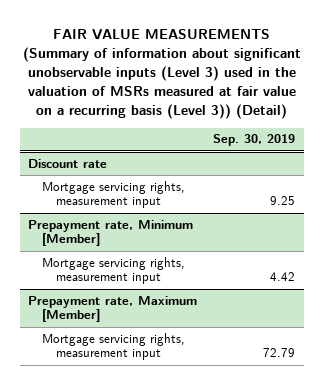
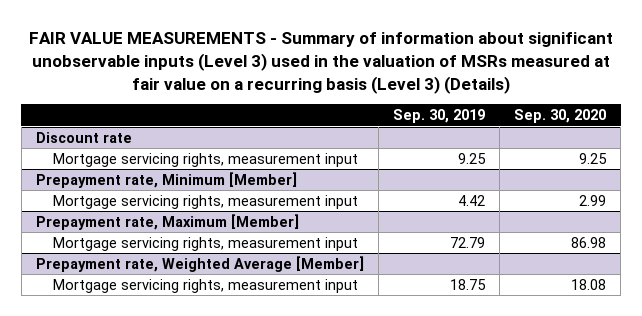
- FAIR VALUE MEASUREMENTS (Summary of information about significant unobservable inputs (Level 3) used in the valuation of MSRs measured at fair value on a recurring basis (Level 3)) (Detail)
+ FAIR VALUE MEASUREMENTS - Summary of information about significant unobservable inputs (Level 3) used in the valuation of MSRs measured at fair value on a recurring basis (Level 3) (Details)
- | Sep. 30, 2019
+ | Sep. 30, 2019 | Sep. 30, 2020
+ Prepayment rate, Weighted Average [Member]
+ Mortgage servicing rights, measurement input | 18.75 | 18.08

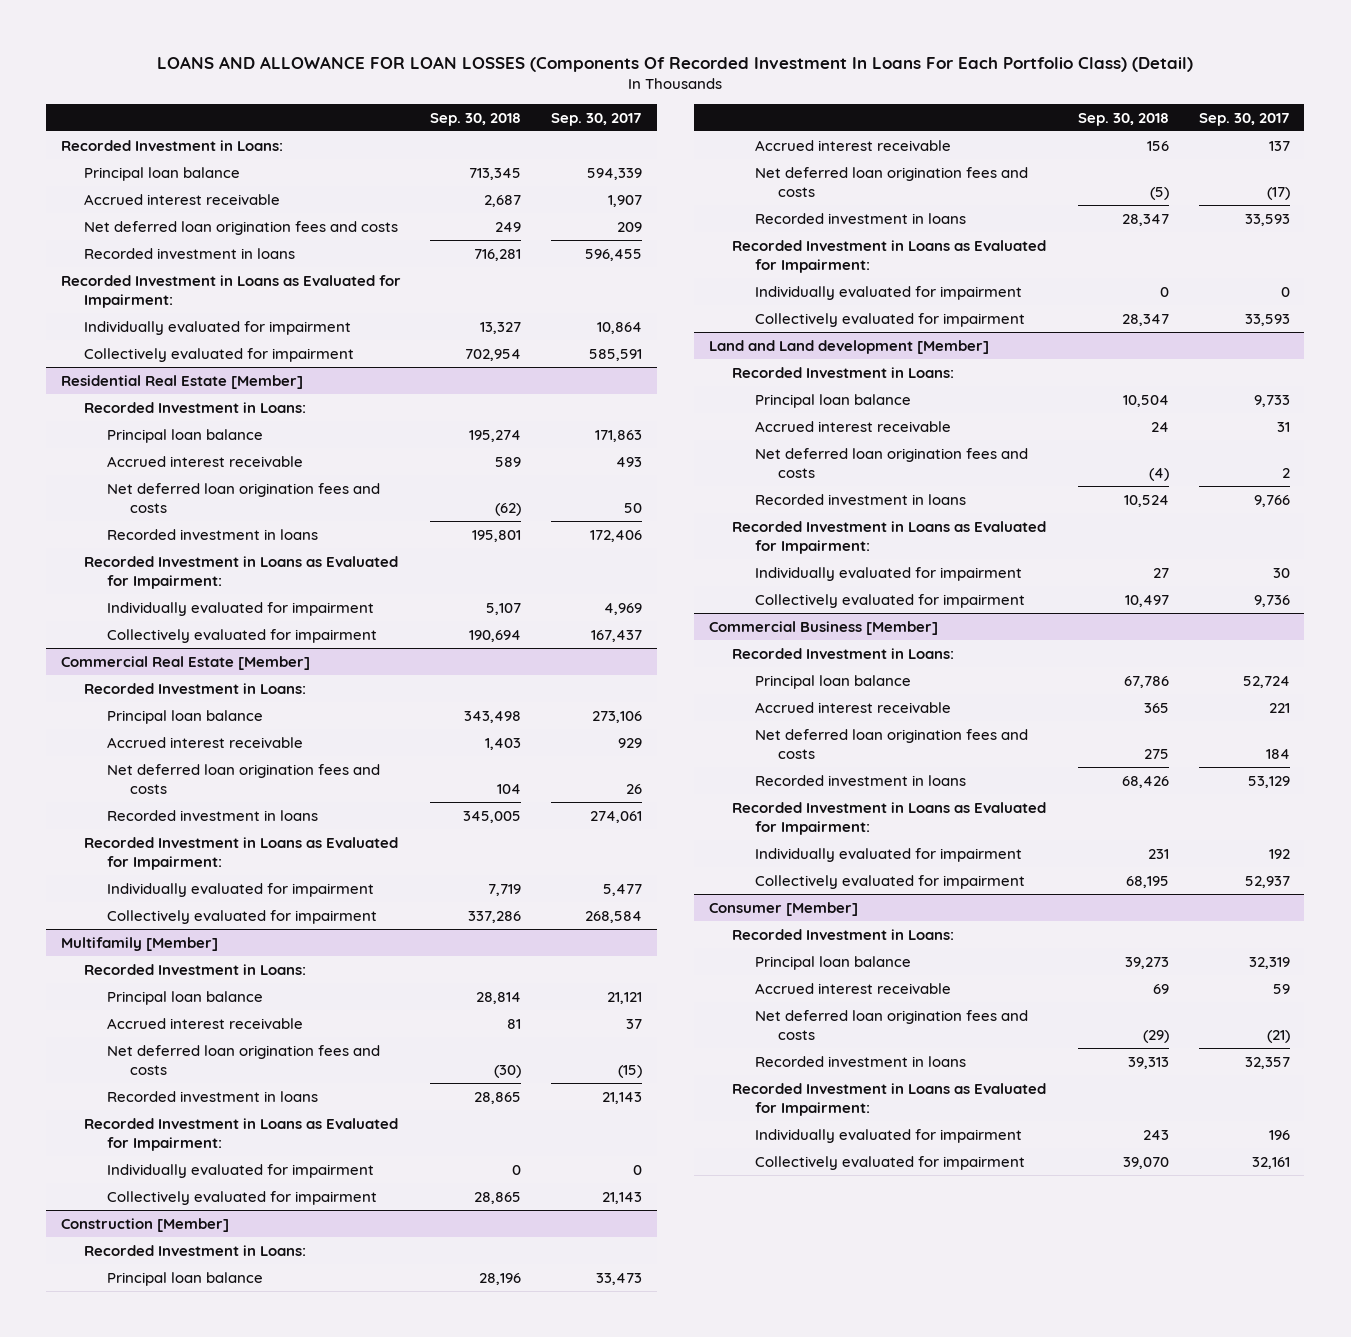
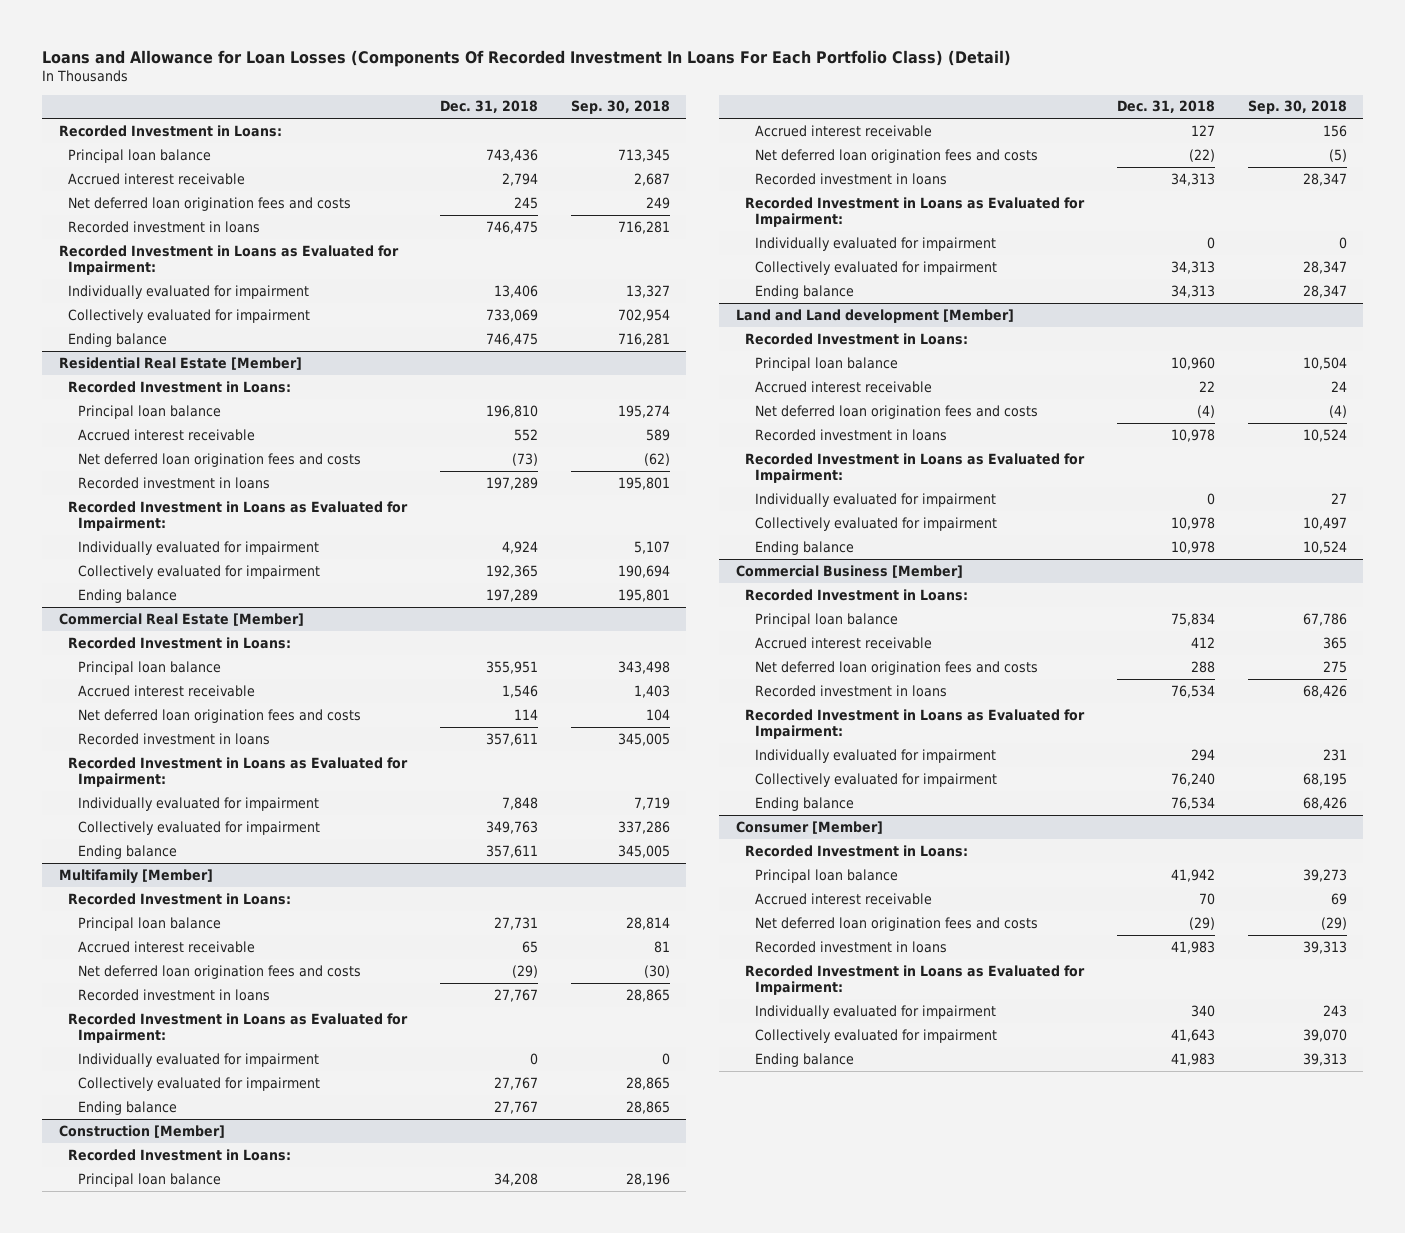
- LOANS AND ALLOWANCE FOR LOAN LOSSES (Components Of Recorded Investment In Loans For Each Portfolio Class) (Detail)
+ Loans and Allowance for Loan Losses (Components Of Recorded Investment In Loans For Each Portfolio Class) (Detail)
- | Sep. 30, 2018 | Sep. 30, 2017
+ | Dec. 31, 2018 | Sep. 30, 2018
+ Ending balance | 746,475 | 716,281
@ Residential Real Estate [Member]
+ Ending balance | 197,289 | 195,801
@ Commercial Real Estate [Member]
+ Ending balance | 357,611 | 345,005
@ Multifamily [Member]
+ Ending balance | 27,767 | 28,865
@ Construction [Member]
+ Ending balance | 34,313 | 28,347
@ Land and Land development [Member]
+ Ending balance | 10,978 | 10,524
@ Commercial Business [Member]
+ Ending balance | 76,534 | 68,426
@ Consumer [Member]
+ Ending balance | 41,983 | 39,313

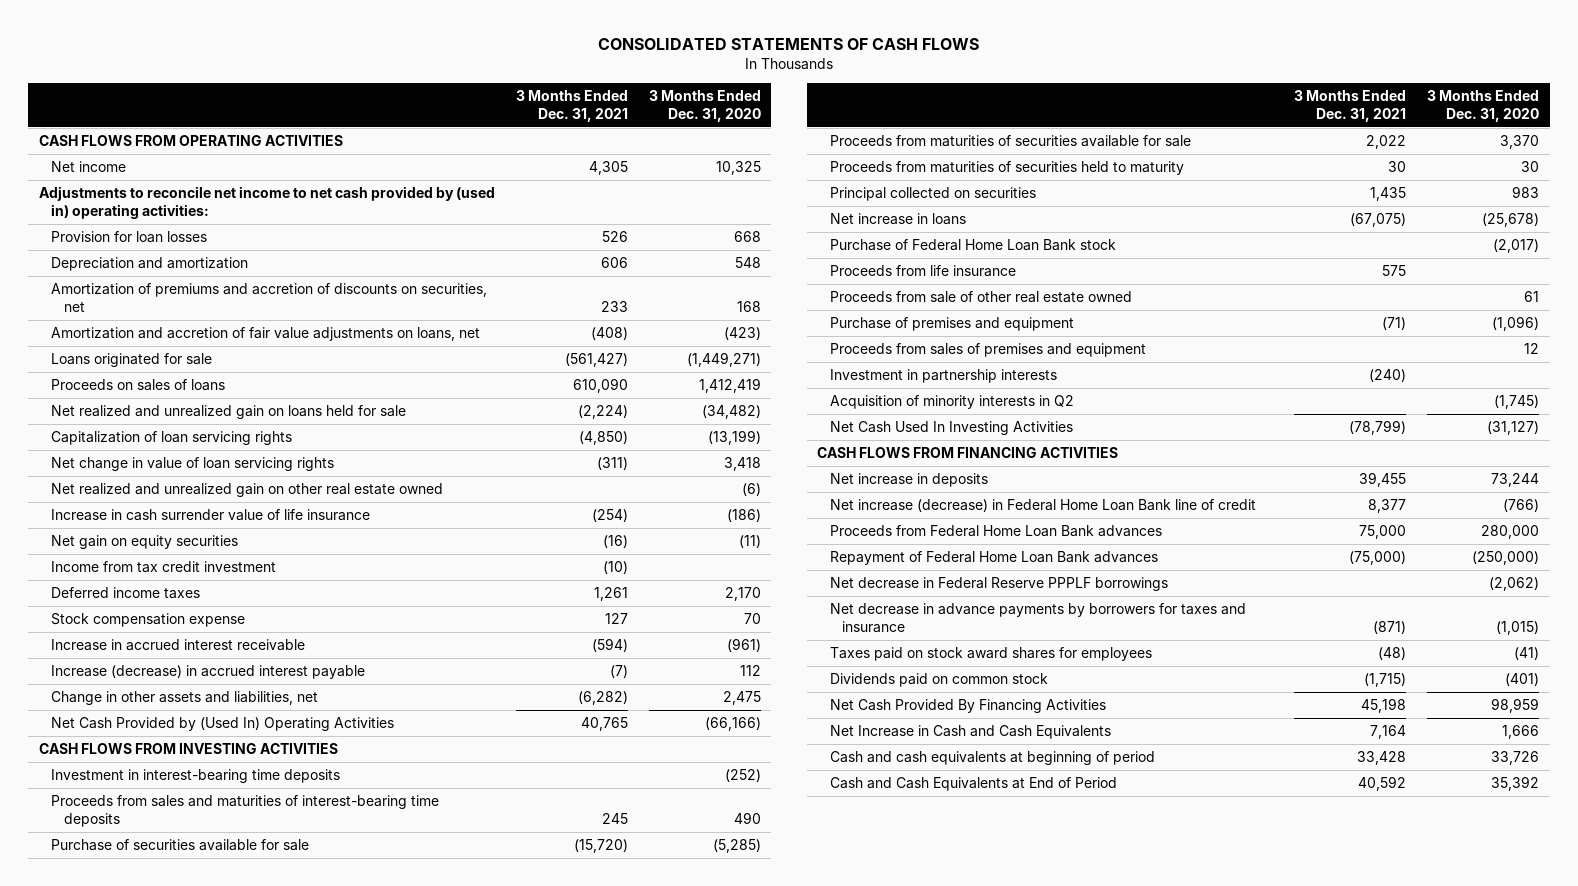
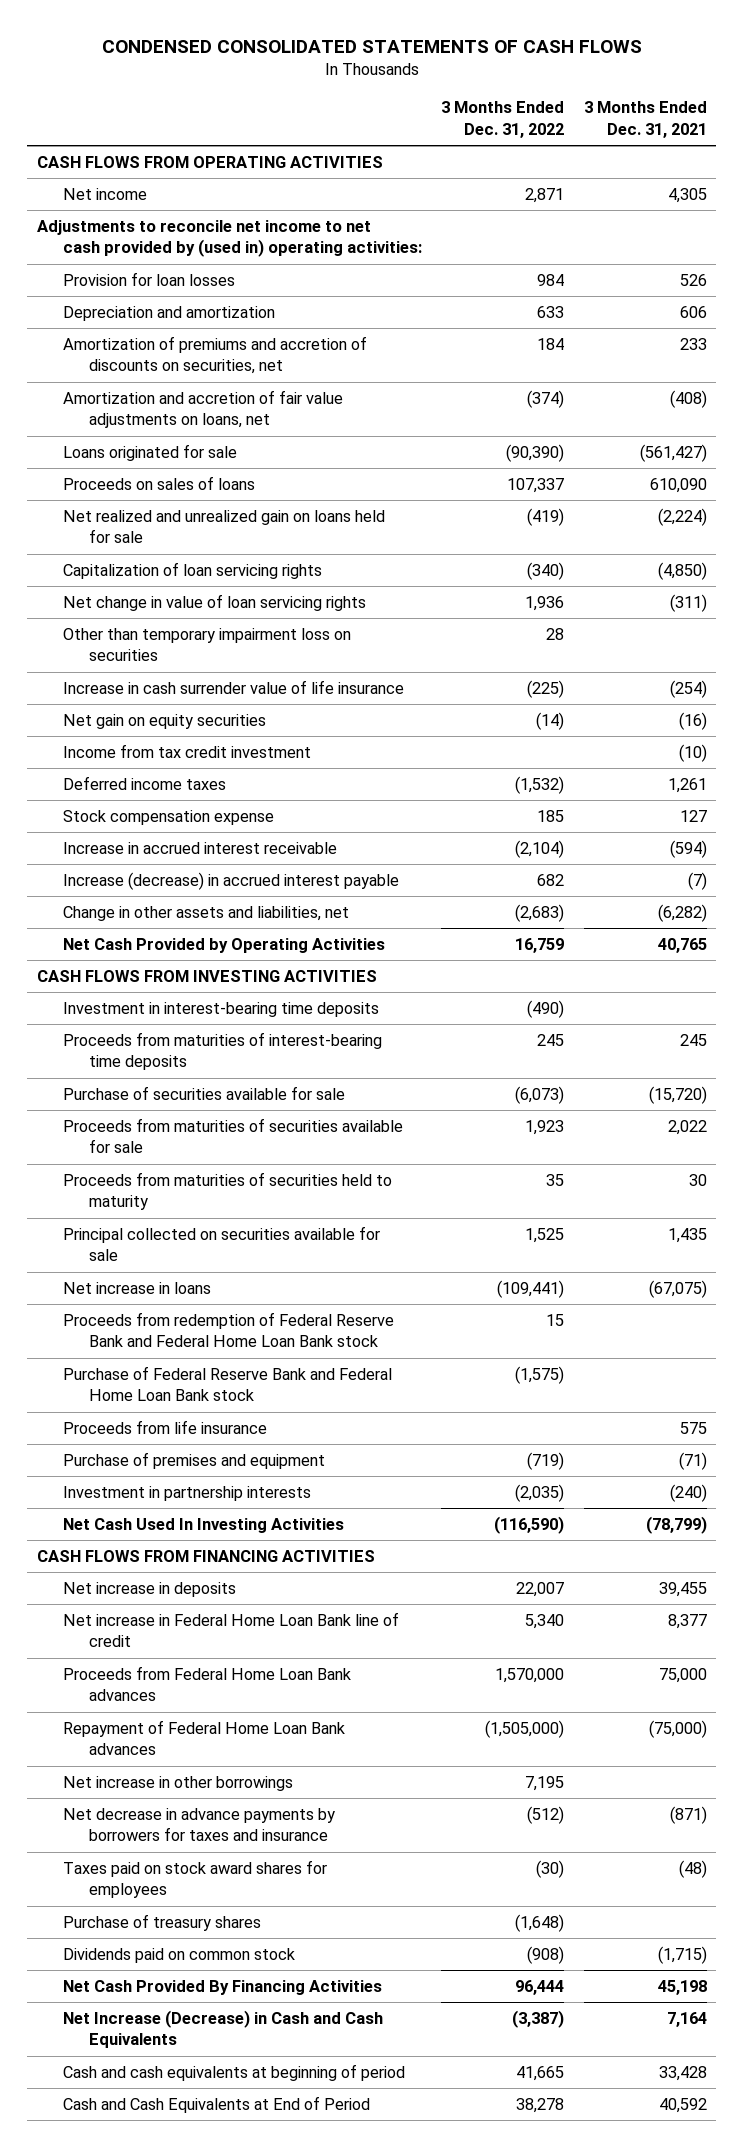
- CONSOLIDATED STATEMENTS OF CASH FLOWS
+ CONDENSED CONSOLIDATED STATEMENTS OF CASH FLOWS
- | 3 Months Ended Dec. 31, 2021 | 3 Months Ended Dec. 31, 2020
+ | 3 Months Ended Dec. 31, 2022 | 3 Months Ended Dec. 31, 2021
- Net realized and unrealized gain on other real estate owned | | (6)
+ Other than temporary impairment loss on securities | 28 |
- Net Cash Provided by (Used In) Operating Activities | 40,765 | (66,166)
+ Net Cash Provided by Operating Activities | 16,759 | 40,765
- Proceeds from sales and maturities of interest-bearing time deposits | 245 | 490
+ Proceeds from maturities of interest-bearing time deposits | 245 | 245
- Principal collected on securities | 1,435 | 983
+ Principal collected on securities available for sale | 1,525 | 1,435
- Purchase of Federal Home Loan Bank stock | | (2,017)
+ Proceeds from redemption of Federal Reserve Bank and Federal Home Loan Bank stock | 15 |
+ Purchase of Federal Reserve Bank and Federal Home Loan Bank stock | (1,575) |
- Proceeds from sale of other real estate owned | | 61
- Proceeds from sales of premises and equipment | | 12
- Acquisition of minority interests in Q2 | | (1,745)
- Net increase (decrease) in Federal Home Loan Bank line of credit | 8,377 | (766)
+ Net increase in Federal Home Loan Bank line of credit | 5,340 | 8,377
- Net decrease in Federal Reserve PPPLF borrowings | | (2,062)
+ Net increase in other borrowings | 7,195 |
+ Purchase of treasury shares | (1,648) |
- Net Increase in Cash and Cash Equivalents | 7,164 | 1,666
+ Net Increase (Decrease) in Cash and Cash Equivalents | (3,387) | 7,164

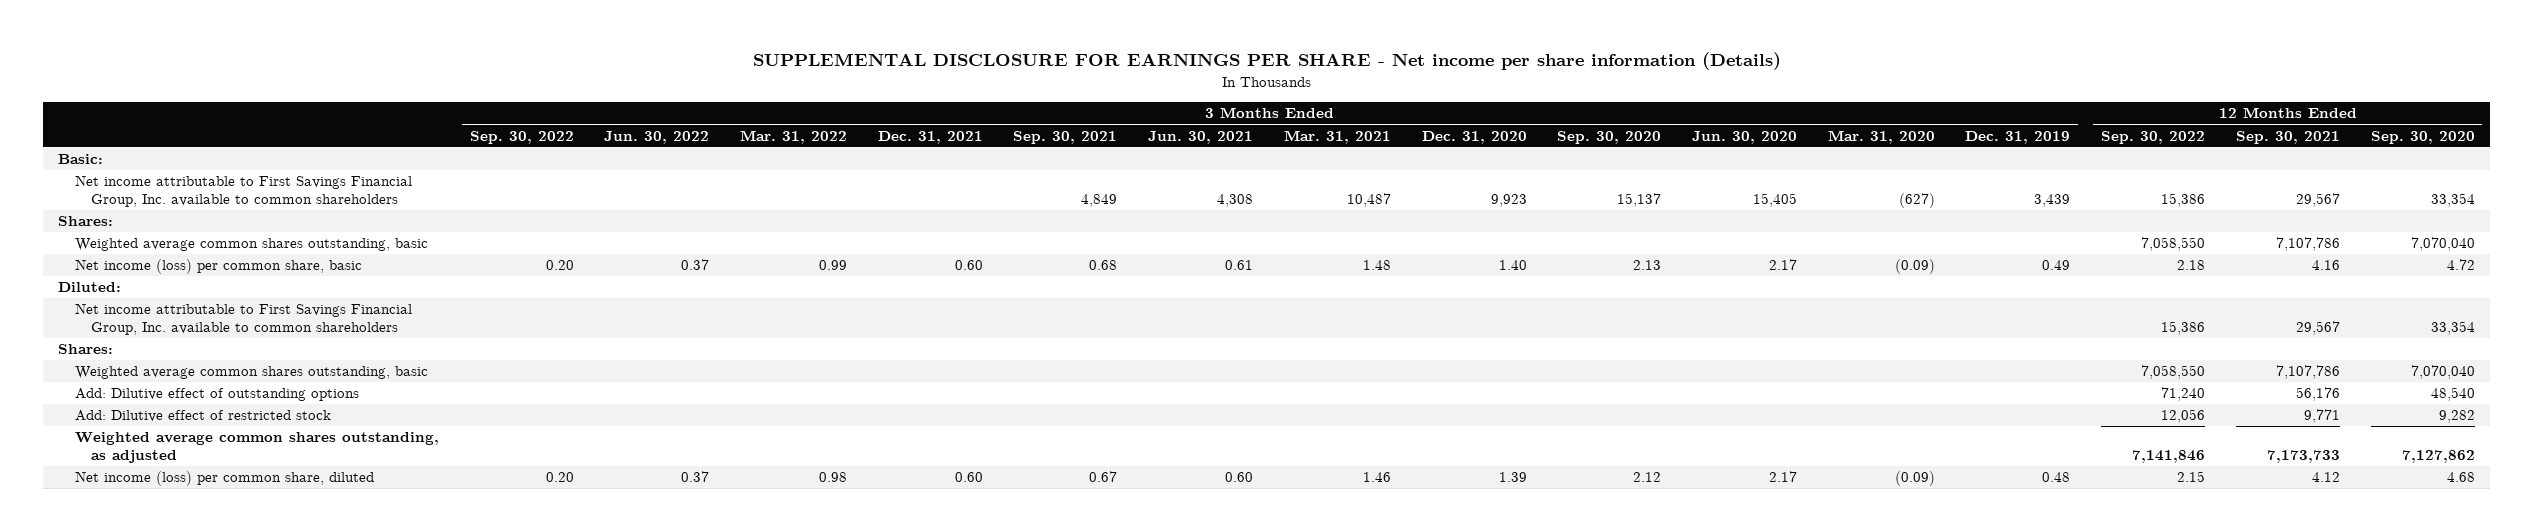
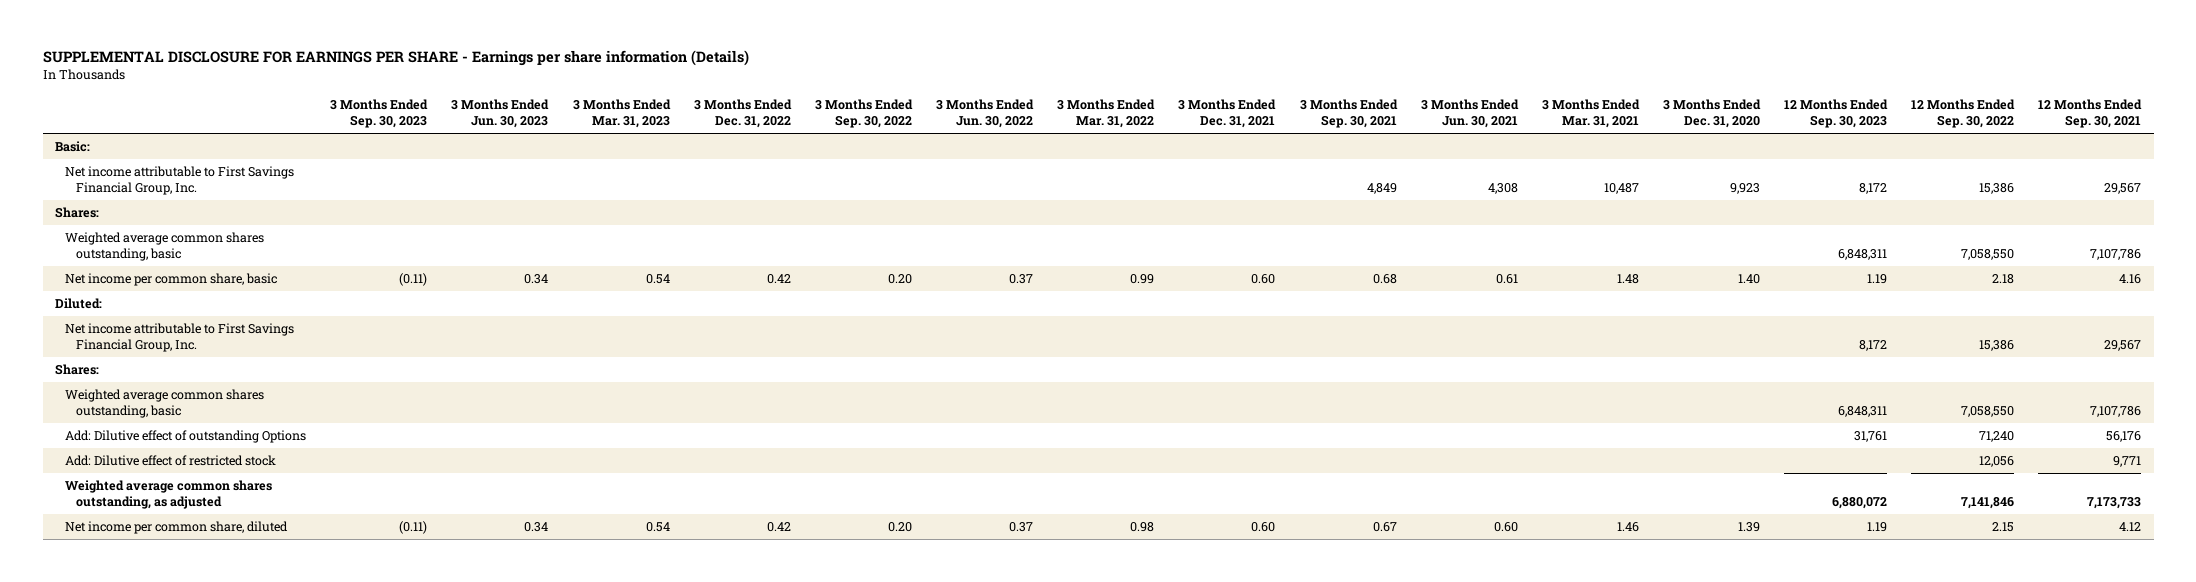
- SUPPLEMENTAL DISCLOSURE FOR EARNINGS PER SHARE - Net income per share information (Details)
+ SUPPLEMENTAL DISCLOSURE FOR EARNINGS PER SHARE - Earnings per share information (Details)
- | 3 Months Ended Sep. 30, 2022 | 3 Months Ended Jun. 30, 2022 | 3 Months Ended Mar. 31, 2022 | 3 Months Ended Dec. 31, 2021 | 3 Months Ended Sep. 30, 2021 | 3 Months Ended Jun. 30, 2021 | 3 Months Ended Mar. 31, 2021 | 3 Months Ended Dec. 31, 2020 | 3 Months Ended Sep. 30, 2020 | 3 Months Ended Jun. 30, 2020 | 3 Months Ended Mar. 31, 2020 | 3 Months Ended Dec. 31, 2019 | 12 Months Ended Sep. 30, 2022 | 12 Months Ended Sep. 30, 2021 | 12 Months Ended Sep. 30, 2020
+ | 3 Months Ended Sep. 30, 2023 | 3 Months Ended Jun. 30, 2023 | 3 Months Ended Mar. 31, 2023 | 3 Months Ended Dec. 31, 2022 | 3 Months Ended Sep. 30, 2022 | 3 Months Ended Jun. 30, 2022 | 3 Months Ended Mar. 31, 2022 | 3 Months Ended Dec. 31, 2021 | 3 Months Ended Sep. 30, 2021 | 3 Months Ended Jun. 30, 2021 | 3 Months Ended Mar. 31, 2021 | 3 Months Ended Dec. 31, 2020 | 12 Months Ended Sep. 30, 2023 | 12 Months Ended Sep. 30, 2022 | 12 Months Ended Sep. 30, 2021
- Net income attributable to First Savings Financial Group, Inc. available to common shareholders | | | | | 4,849 | 4,308 | 10,487 | 9,923 | 15,137 | 15,405 | (627) | 3,439 | 15,386 | 29,567 | 33,354
+ Net income attributable to First Savings Financial Group, Inc. | | | | | | | | | 4,849 | 4,308 | 10,487 | 9,923 | 8,172 | 15,386 | 29,567
- Net income (loss) per common share, basic | 0.20 | 0.37 | 0.99 | 0.60 | 0.68 | 0.61 | 1.48 | 1.40 | 2.13 | 2.17 | (0.09) | 0.49 | 2.18 | 4.16 | 4.72
+ Net income per common share, basic | (0.11) | 0.34 | 0.54 | 0.42 | 0.20 | 0.37 | 0.99 | 0.60 | 0.68 | 0.61 | 1.48 | 1.40 | 1.19 | 2.18 | 4.16
- Net income attributable to First Savings Financial Group, Inc. available to common shareholders | | | | | | | | | | | | | 15,386 | 29,567 | 33,354
+ Net income attributable to First Savings Financial Group, Inc. | | | | | | | | | | | | | 8,172 | 15,386 | 29,567
- Add: Dilutive effect of outstanding options | | | | | | | | | | | | | 71,240 | 56,176 | 48,540
+ Add: Dilutive effect of outstanding Options | | | | | | | | | | | | | 31,761 | 71,240 | 56,176
- Net income (loss) per common share, diluted | 0.20 | 0.37 | 0.98 | 0.60 | 0.67 | 0.60 | 1.46 | 1.39 | 2.12 | 2.17 | (0.09) | 0.48 | 2.15 | 4.12 | 4.68
+ Net income per common share, diluted | (0.11) | 0.34 | 0.54 | 0.42 | 0.20 | 0.37 | 0.98 | 0.60 | 0.67 | 0.60 | 1.46 | 1.39 | 1.19 | 2.15 | 4.12

